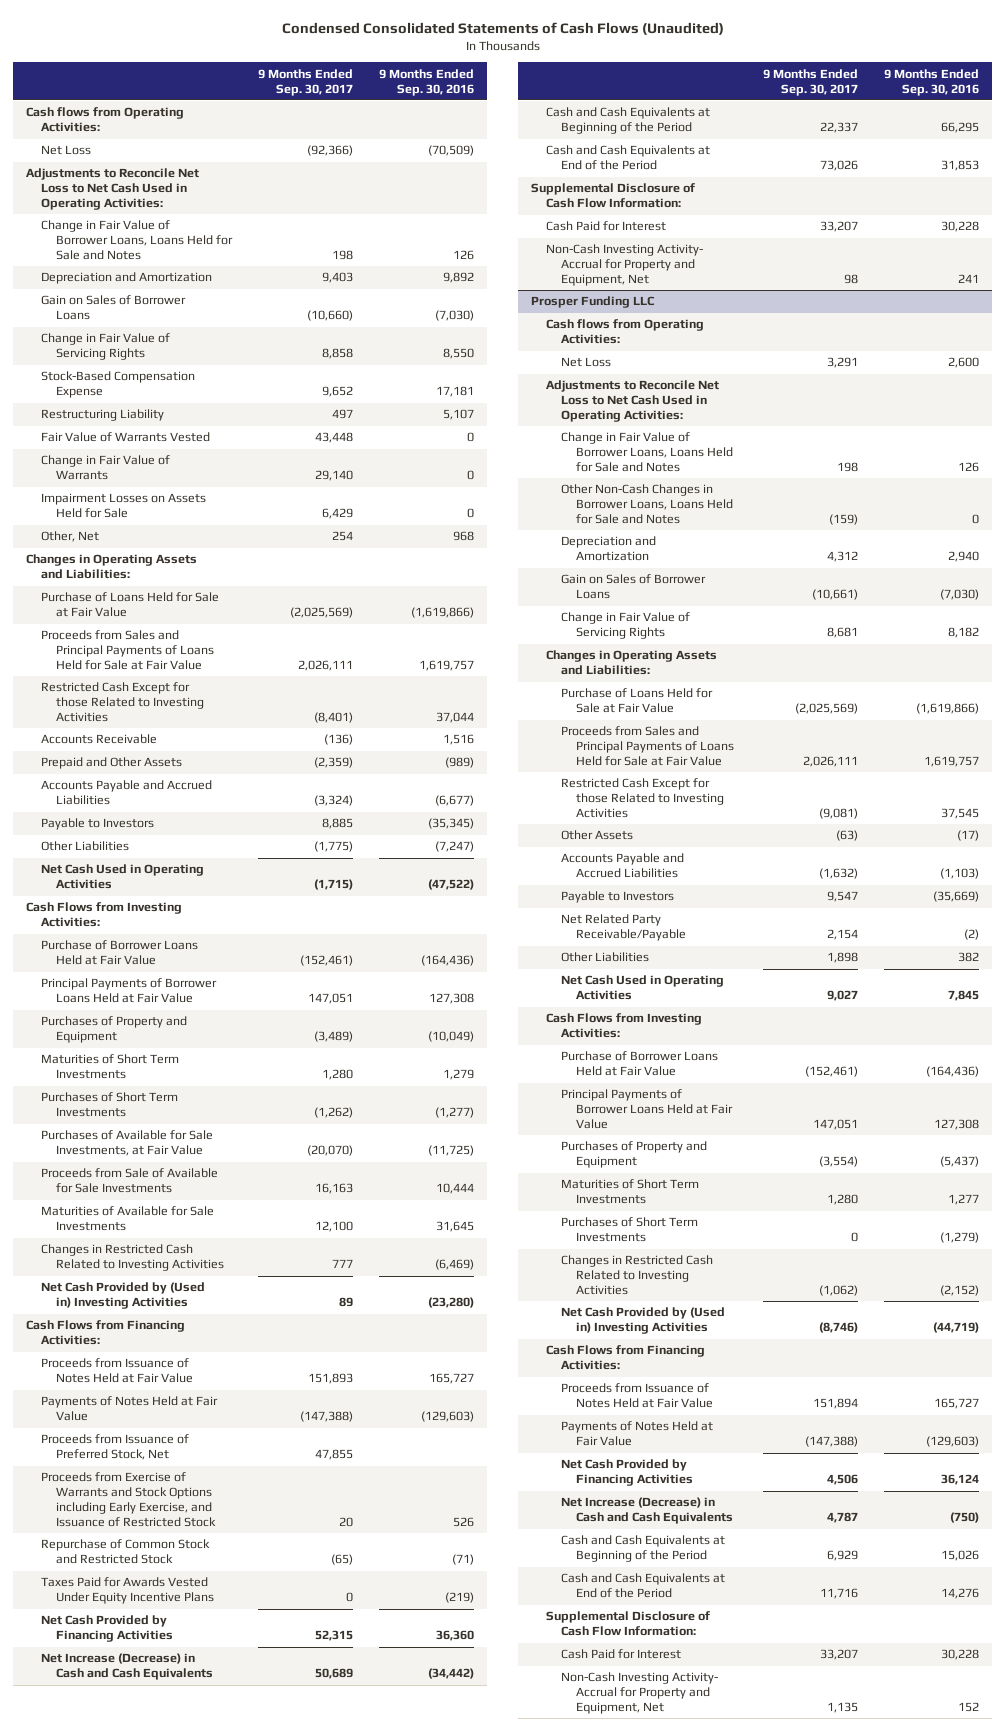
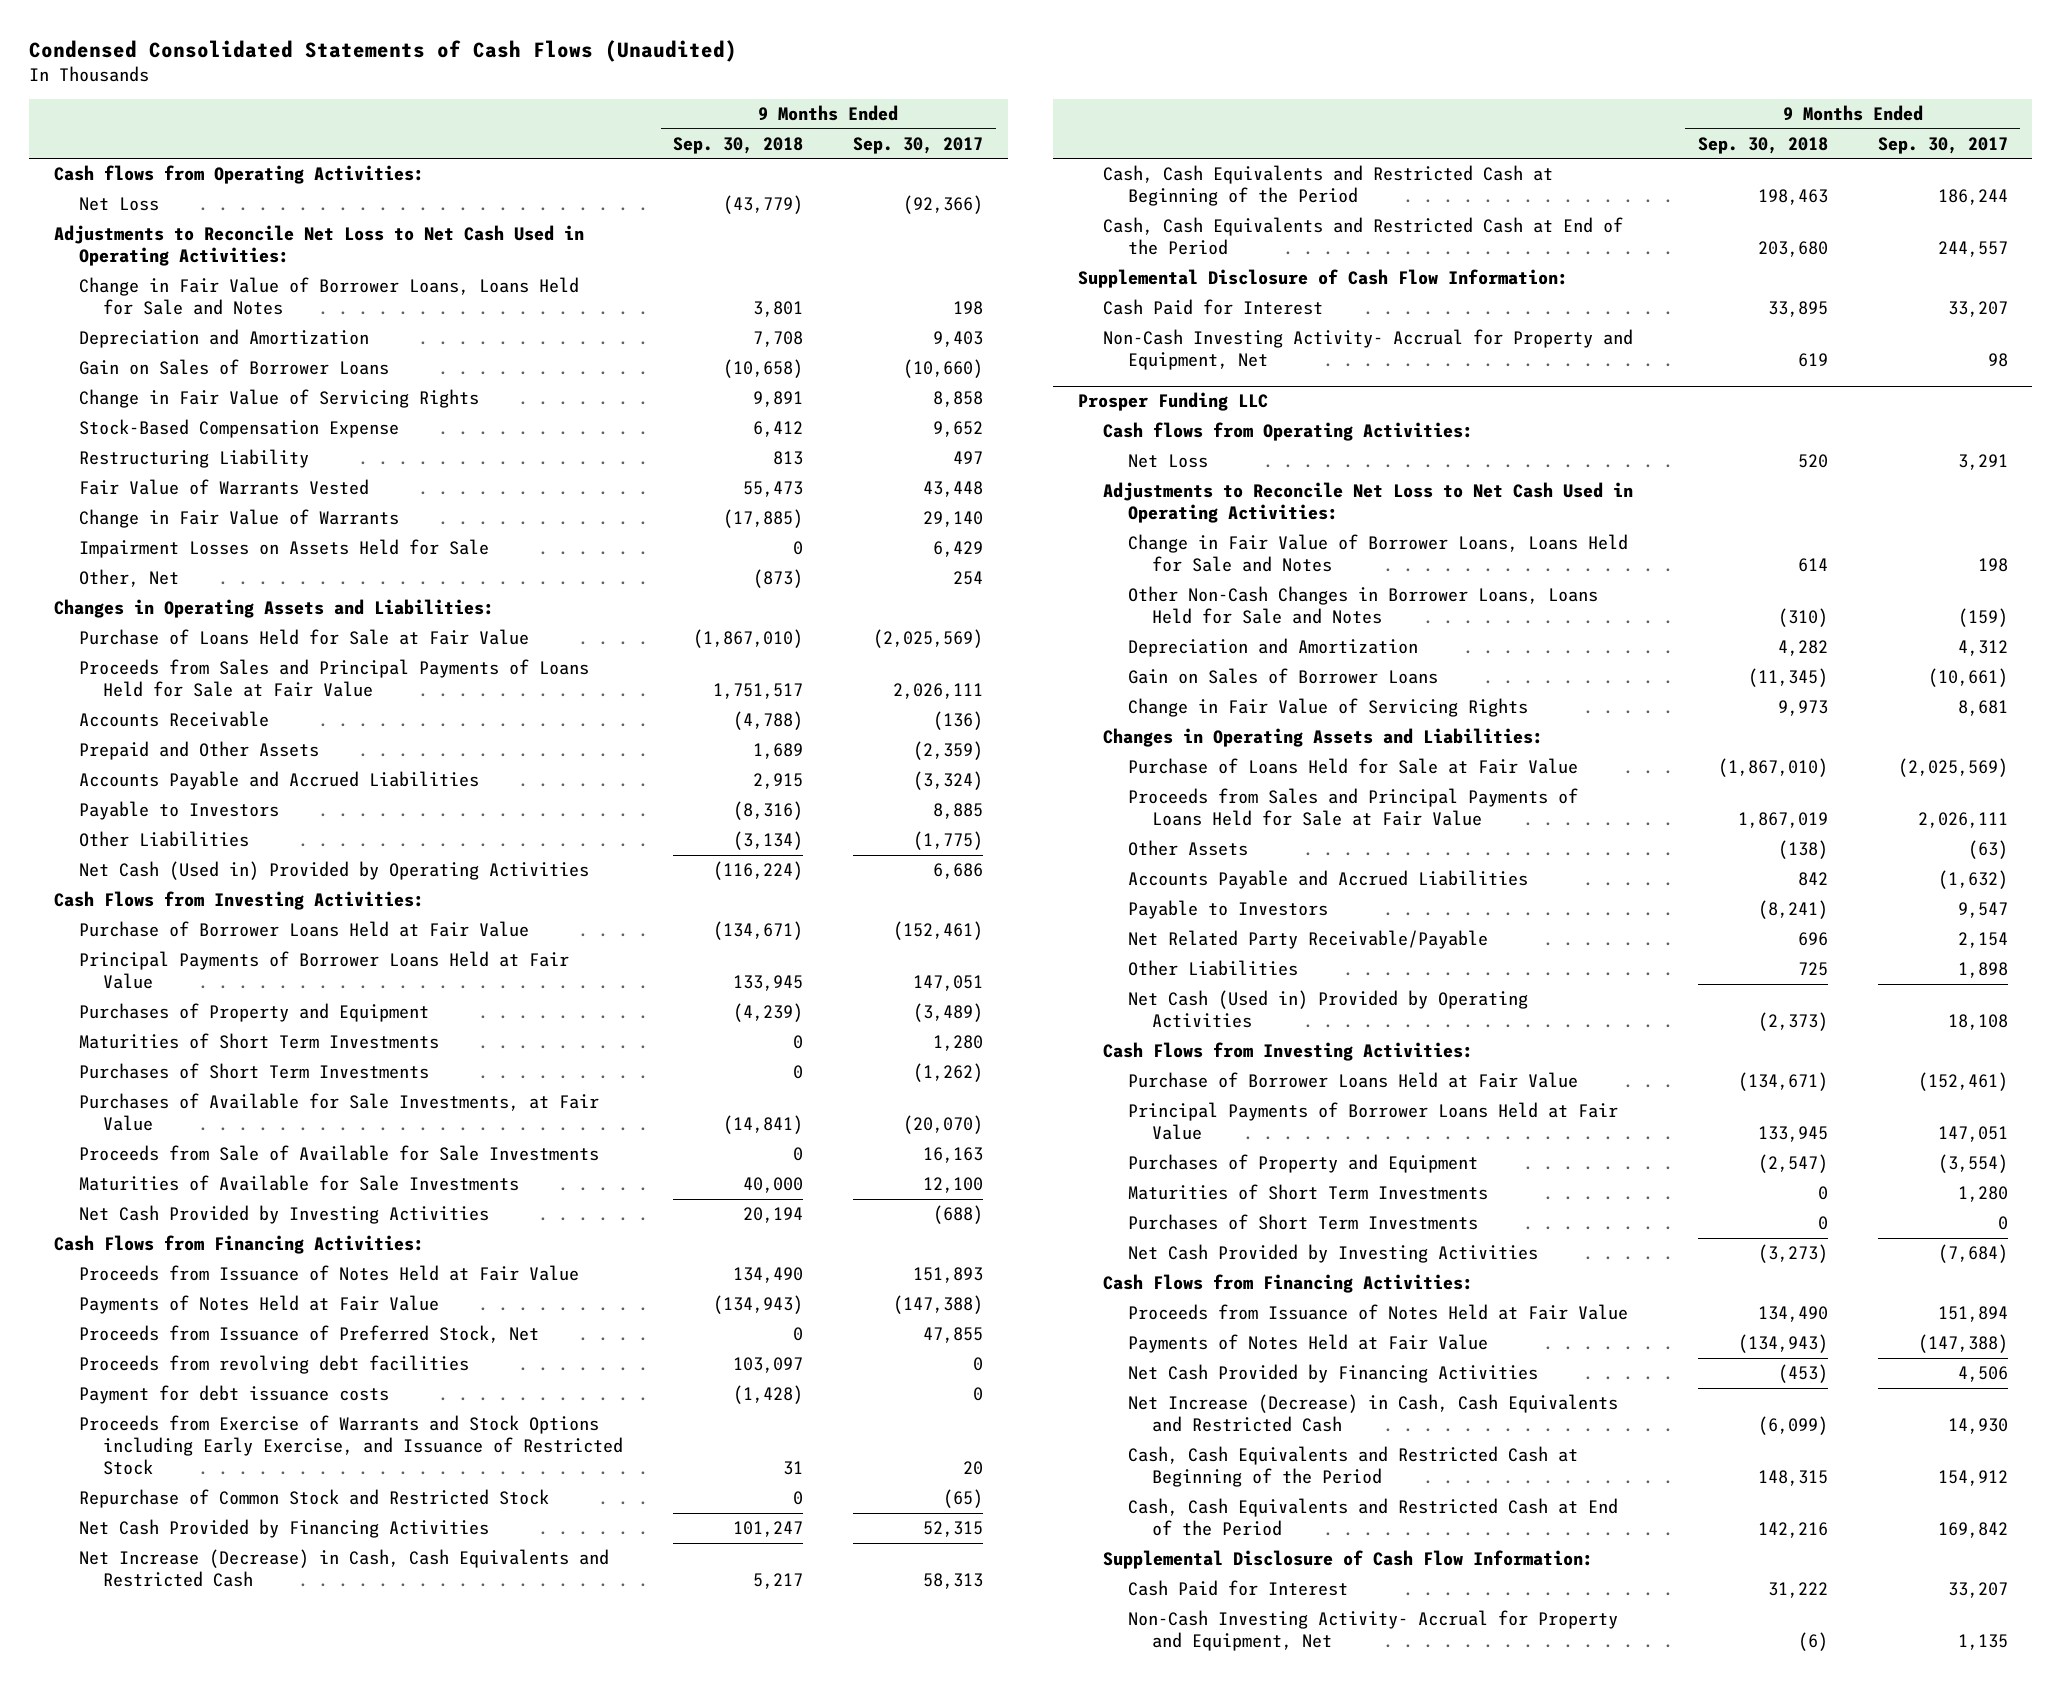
- | 9 Months Ended Sep. 30, 2017 | 9 Months Ended Sep. 30, 2016
+ | 9 Months Ended Sep. 30, 2018 | 9 Months Ended Sep. 30, 2017
- Restricted Cash Except for those Related to Investing Activities | (8,401) | 37,044
- Net Cash Used in Operating Activities | (1,715) | (47,522)
+ Net Cash (Used in) Provided by Operating Activities | (116,224) | 6,686
- Changes in Restricted Cash Related to Investing Activities | 777 | (6,469)
- Net Cash Provided by (Used in) Investing Activities | 89 | (23,280)
+ Net Cash Provided by Investing Activities | 20,194 | (688)
+ Proceeds from revolving debt facilities | 103,097 | 0
+ Payment for debt issuance costs | (1,428) | 0
- Taxes Paid for Awards Vested Under Equity Incentive Plans | 0 | (219)
- Net Increase (Decrease) in Cash and Cash Equivalents | 50,689 | (34,442)
- Cash and Cash Equivalents at Beginning of the Period | 22,337 | 66,295
- Cash and Cash Equivalents at End of the Period | 73,026 | 31,853
+ Net Increase (Decrease) in Cash, Cash Equivalents and Restricted Cash | 5,217 | 58,313
+ Cash, Cash Equivalents and Restricted Cash at Beginning of the Period | 198,463 | 186,244
+ Cash, Cash Equivalents and Restricted Cash at End of the Period | 203,680 | 244,557
@ Prosper Funding LLC
- Restricted Cash Except for those Related to Investing Activities | (9,081) | 37,545
- Net Cash Used in Operating Activities | 9,027 | 7,845
+ Net Cash (Used in) Provided by Operating Activities | (2,373) | 18,108
- Changes in Restricted Cash Related to Investing Activities | (1,062) | (2,152)
- Net Cash Provided by (Used in) Investing Activities | (8,746) | (44,719)
+ Net Cash Provided by Investing Activities | (3,273) | (7,684)
- Net Increase (Decrease) in Cash and Cash Equivalents | 4,787 | (750)
- Cash and Cash Equivalents at Beginning of the Period | 6,929 | 15,026
- Cash and Cash Equivalents at End of the Period | 11,716 | 14,276
+ Net Increase (Decrease) in Cash, Cash Equivalents and Restricted Cash | (6,099) | 14,930
+ Cash, Cash Equivalents and Restricted Cash at Beginning of the Period | 148,315 | 154,912
+ Cash, Cash Equivalents and Restricted Cash at End of the Period | 142,216 | 169,842

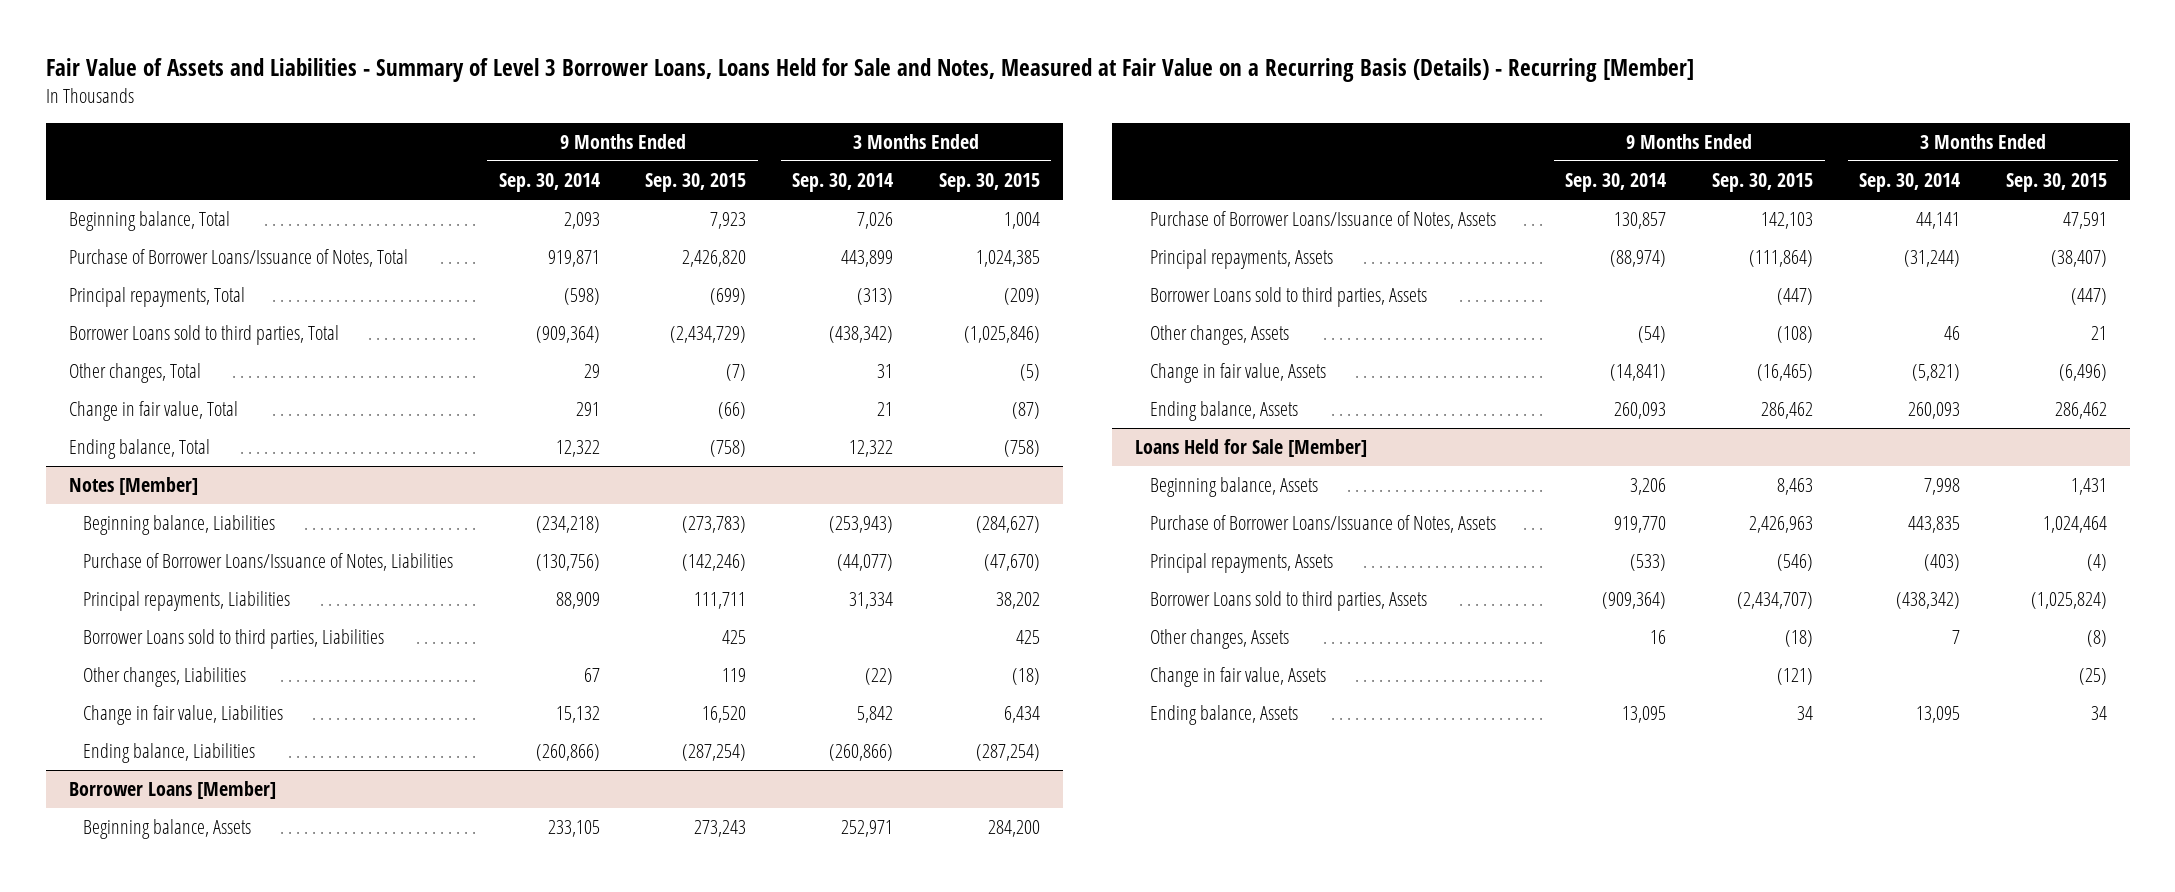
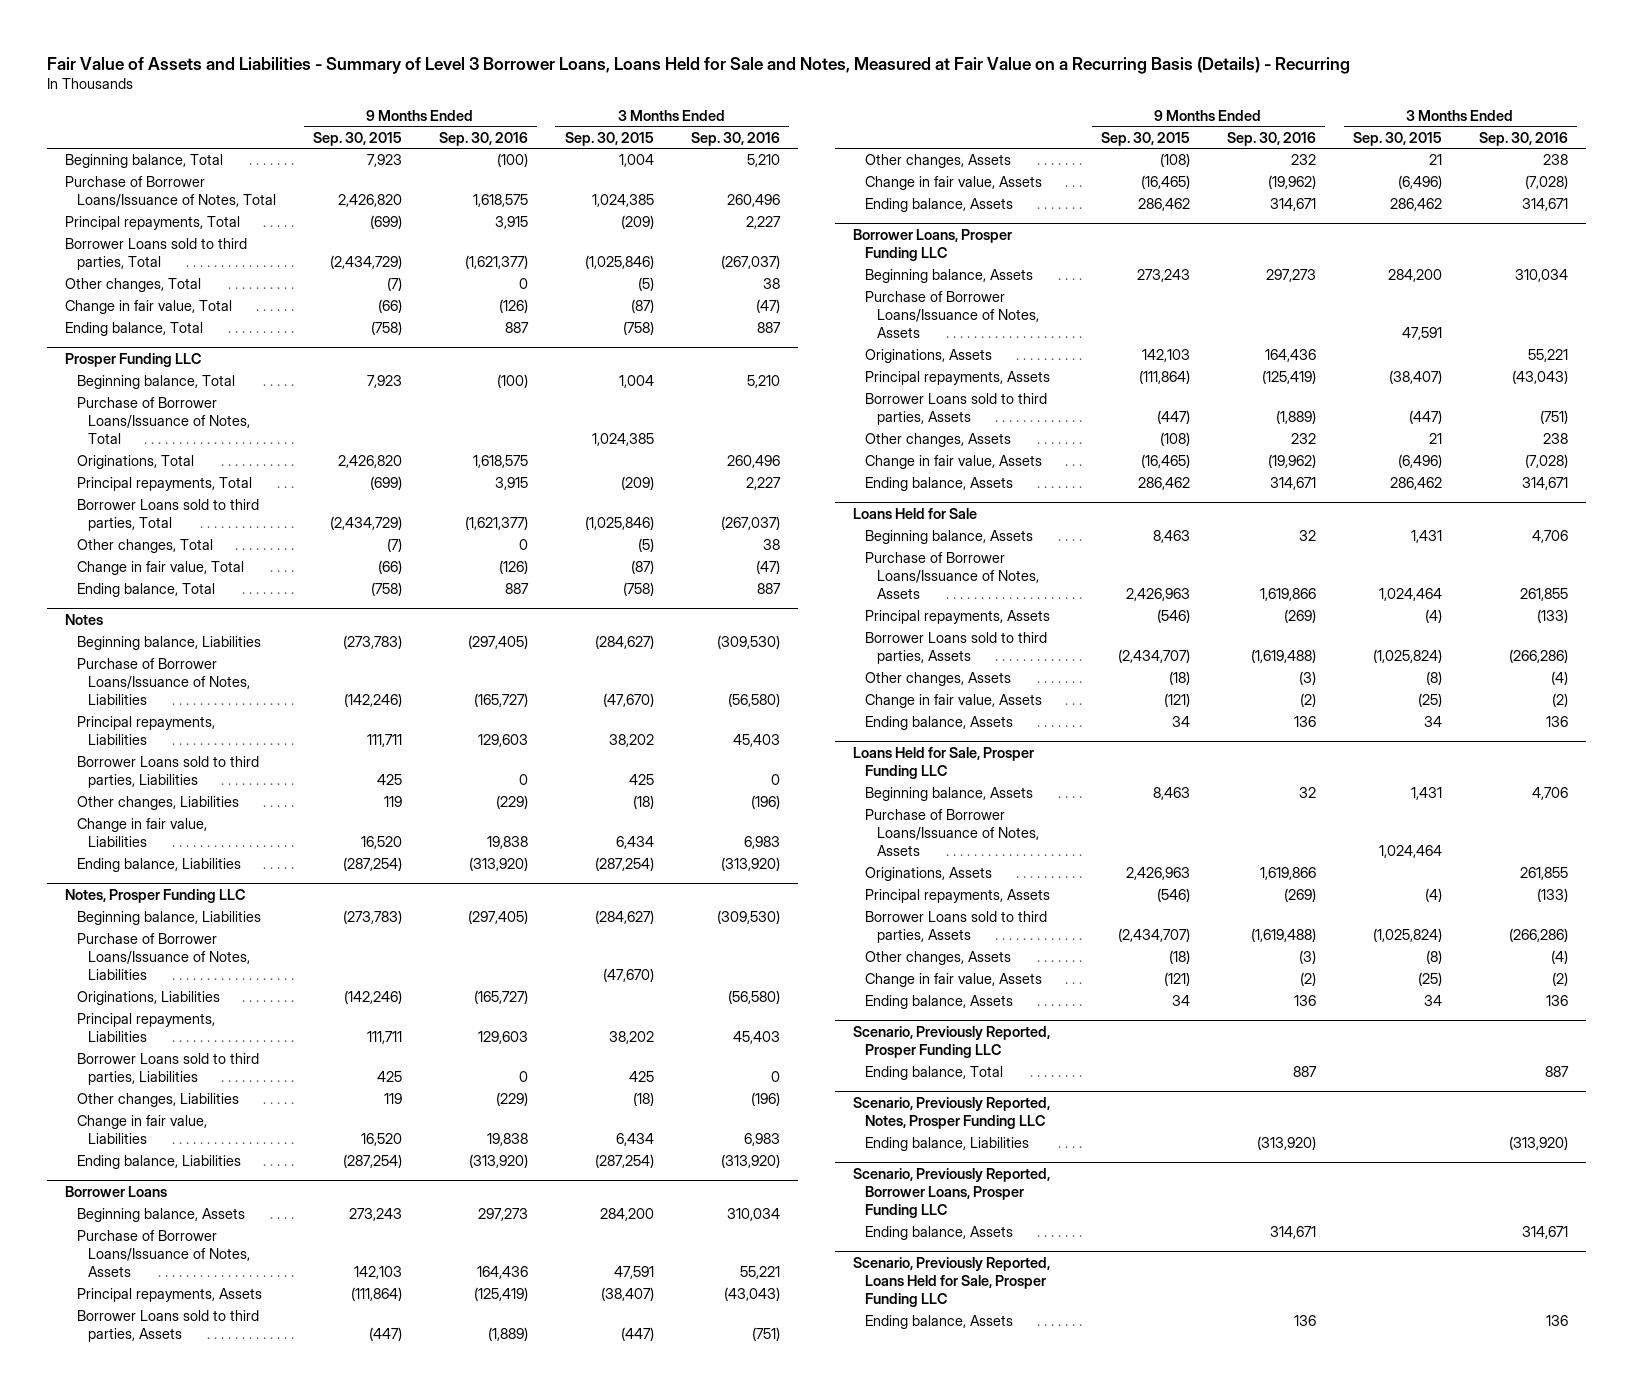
- Fair Value of Assets and Liabilities - Summary of Level 3 Borrower Loans, Loans Held for Sale and Notes, Measured at Fair Value on a Recurring Basis (Details) - Recurring [Member]
+ Fair Value of Assets and Liabilities - Summary of Level 3 Borrower Loans, Loans Held for Sale and Notes, Measured at Fair Value on a Recurring Basis (Details) - Recurring
- | 9 Months Ended Sep. 30, 2014 | 9 Months Ended Sep. 30, 2015 | 3 Months Ended Sep. 30, 2014 | 3 Months Ended Sep. 30, 2015
+ | 9 Months Ended Sep. 30, 2015 | 9 Months Ended Sep. 30, 2016 | 3 Months Ended Sep. 30, 2015 | 3 Months Ended Sep. 30, 2016
- Notes [Member]
+ Prosper Funding LLC
+ Beginning balance, Total | 7,923 | (100) | 1,004 | 5,210
+ Purchase of Borrower Loans/Issuance of Notes, Total | | | 1,024,385 |
+ Originations, Total | 2,426,820 | 1,618,575 | | 260,496
+ Principal repayments, Total | (699) | 3,915 | (209) | 2,227
+ Borrower Loans sold to third parties, Total | (2,434,729) | (1,621,377) | (1,025,846) | (267,037)
+ Other changes, Total | (7) | 0 | (5) | 38
+ Change in fair value, Total | (66) | (126) | (87) | (47)
+ Ending balance, Total | (758) | 887 | (758) | 887
+ Notes
- Borrower Loans [Member]
+ Notes, Prosper Funding LLC
+ Beginning balance, Liabilities | (273,783) | (297,405) | (284,627) | (309,530)
+ Purchase of Borrower Loans/Issuance of Notes, Liabilities | | | (47,670) |
+ Originations, Liabilities | (142,246) | (165,727) | | (56,580)
+ Principal repayments, Liabilities | 111,711 | 129,603 | 38,202 | 45,403
+ Borrower Loans sold to third parties, Liabilities | 425 | 0 | 425 | 0
+ Other changes, Liabilities | 119 | (229) | (18) | (196)
+ Change in fair value, Liabilities | 16,520 | 19,838 | 6,434 | 6,983
+ Ending balance, Liabilities | (287,254) | (313,920) | (287,254) | (313,920)
+ Borrower Loans
- Loans Held for Sale [Member]
+ Borrower Loans, Prosper Funding LLC
+ Beginning balance, Assets | 273,243 | 297,273 | 284,200 | 310,034
+ Purchase of Borrower Loans/Issuance of Notes, Assets | | | 47,591 |
+ Originations, Assets | 142,103 | 164,436 | | 55,221
+ Principal repayments, Assets | (111,864) | (125,419) | (38,407) | (43,043)
+ Borrower Loans sold to third parties, Assets | (447) | (1,889) | (447) | (751)
+ Other changes, Assets | (108) | 232 | 21 | 238
+ Change in fair value, Assets | (16,465) | (19,962) | (6,496) | (7,028)
+ Ending balance, Assets | 286,462 | 314,671 | 286,462 | 314,671
+ Loans Held for Sale
+ Loans Held for Sale, Prosper Funding LLC
+ Beginning balance, Assets | 8,463 | 32 | 1,431 | 4,706
+ Purchase of Borrower Loans/Issuance of Notes, Assets | | | 1,024,464 |
+ Originations, Assets | 2,426,963 | 1,619,866 | | 261,855
+ Principal repayments, Assets | (546) | (269) | (4) | (133)
+ Borrower Loans sold to third parties, Assets | (2,434,707) | (1,619,488) | (1,025,824) | (266,286)
+ Other changes, Assets | (18) | (3) | (8) | (4)
+ Change in fair value, Assets | (121) | (2) | (25) | (2)
+ Ending balance, Assets | 34 | 136 | 34 | 136
+ Scenario, Previously Reported, Prosper Funding LLC
+ Ending balance, Total | | 887 | | 887
+ Scenario, Previously Reported, Notes, Prosper Funding LLC
+ Ending balance, Liabilities | | (313,920) | | (313,920)
+ Scenario, Previously Reported, Borrower Loans, Prosper Funding LLC
+ Ending balance, Assets | | 314,671 | | 314,671
+ Scenario, Previously Reported, Loans Held for Sale, Prosper Funding LLC
+ Ending balance, Assets | | 136 | | 136

